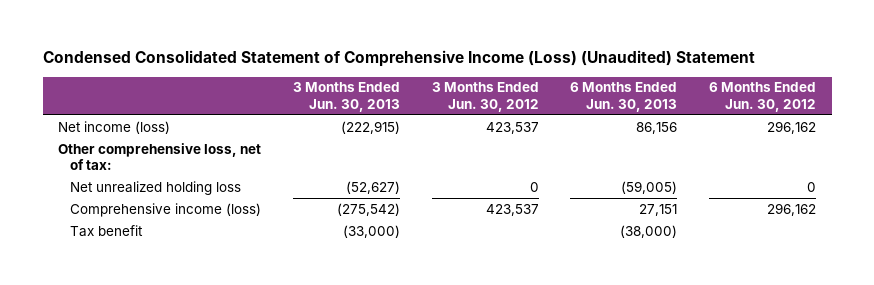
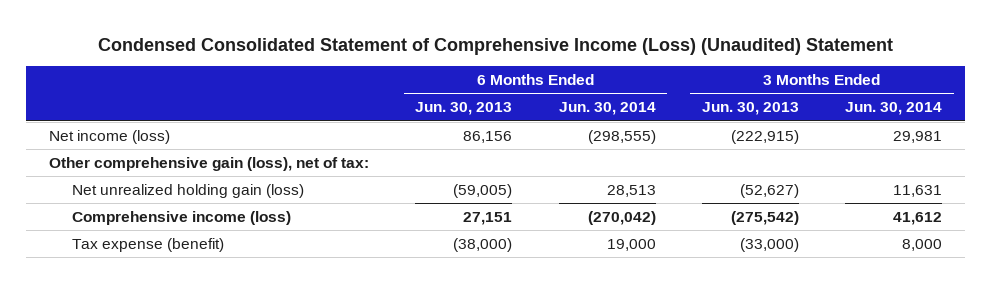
- | 3 Months Ended Jun. 30, 2013 | 3 Months Ended Jun. 30, 2012 | 6 Months Ended Jun. 30, 2013 | 6 Months Ended Jun. 30, 2012
+ | 6 Months Ended Jun. 30, 2013 | 6 Months Ended Jun. 30, 2014 | 3 Months Ended Jun. 30, 2013 | 3 Months Ended Jun. 30, 2014
- Other comprehensive loss, net of tax:
- Net unrealized holding loss | (52,627) | 0 | (59,005) | 0
+ Other comprehensive gain (loss), net of tax:
+ Net unrealized holding gain (loss) | (59,005) | 28,513 | (52,627) | 11,631
- Tax benefit | (33,000) | | (38,000) |
+ Tax expense (benefit) | (38,000) | 19,000 | (33,000) | 8,000

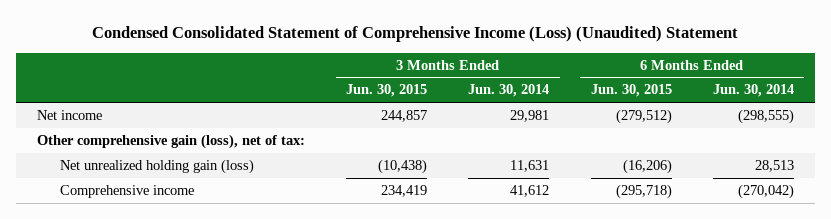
- | 6 Months Ended Jun. 30, 2013 | 6 Months Ended Jun. 30, 2014 | 3 Months Ended Jun. 30, 2013 | 3 Months Ended Jun. 30, 2014
+ | 3 Months Ended Jun. 30, 2015 | 3 Months Ended Jun. 30, 2014 | 6 Months Ended Jun. 30, 2015 | 6 Months Ended Jun. 30, 2014
- Net income (loss) | 86,156 | (298,555) | (222,915) | 29,981
+ Net income | 244,857 | 29,981 | (279,512) | (298,555)
- Comprehensive income (loss) | 27,151 | (270,042) | (275,542) | 41,612
- Tax expense (benefit) | (38,000) | 19,000 | (33,000) | 8,000
+ Comprehensive income | 234,419 | 41,612 | (295,718) | (270,042)

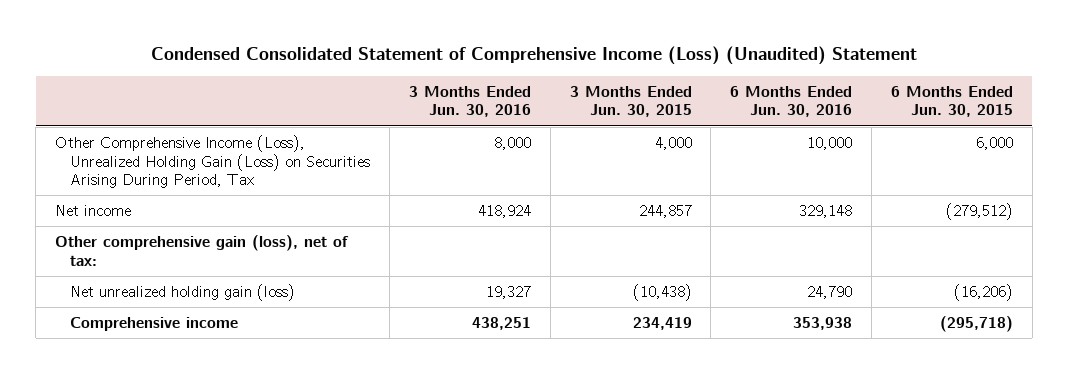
- | 3 Months Ended Jun. 30, 2015 | 3 Months Ended Jun. 30, 2014 | 6 Months Ended Jun. 30, 2015 | 6 Months Ended Jun. 30, 2014
+ | 3 Months Ended Jun. 30, 2016 | 3 Months Ended Jun. 30, 2015 | 6 Months Ended Jun. 30, 2016 | 6 Months Ended Jun. 30, 2015
+ Other Comprehensive Income (Loss), Unrealized Holding Gain (Loss) on Securities Arising During Period, Tax | 8,000 | 4,000 | 10,000 | 6,000

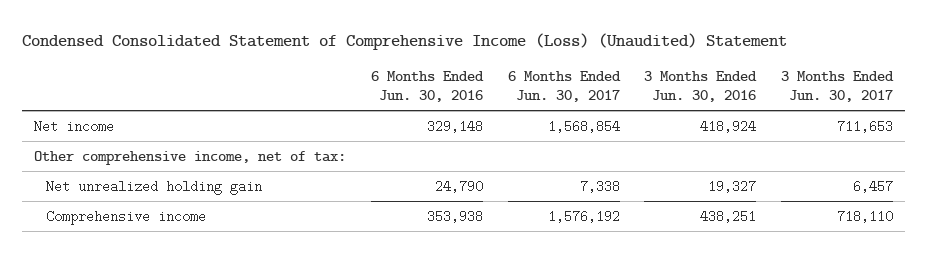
- | 3 Months Ended Jun. 30, 2016 | 3 Months Ended Jun. 30, 2015 | 6 Months Ended Jun. 30, 2016 | 6 Months Ended Jun. 30, 2015
+ | 6 Months Ended Jun. 30, 2016 | 6 Months Ended Jun. 30, 2017 | 3 Months Ended Jun. 30, 2016 | 3 Months Ended Jun. 30, 2017
- Other Comprehensive Income (Loss), Unrealized Holding Gain (Loss) on Securities Arising During Period, Tax | 8,000 | 4,000 | 10,000 | 6,000
- Other comprehensive gain (loss), net of tax:
- Net unrealized holding gain (loss) | 19,327 | (10,438) | 24,790 | (16,206)
+ Other comprehensive income, net of tax:
+ Net unrealized holding gain | 24,790 | 7,338 | 19,327 | 6,457

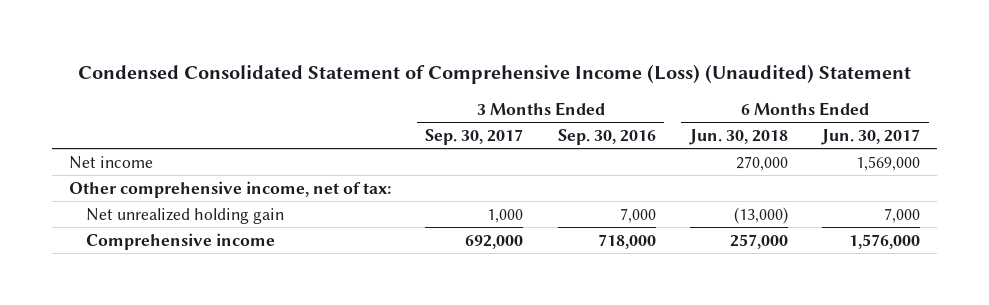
- | 6 Months Ended Jun. 30, 2016 | 6 Months Ended Jun. 30, 2017 | 3 Months Ended Jun. 30, 2016 | 3 Months Ended Jun. 30, 2017
+ | 3 Months Ended Sep. 30, 2017 | 3 Months Ended Sep. 30, 2016 | 6 Months Ended Jun. 30, 2018 | 6 Months Ended Jun. 30, 2017
- Net income | 329,148 | 1,568,854 | 418,924 | 711,653
+ Net income | | | 270,000 | 1,569,000
- Net unrealized holding gain | 24,790 | 7,338 | 19,327 | 6,457
- Comprehensive income | 353,938 | 1,576,192 | 438,251 | 718,110
+ Net unrealized holding gain | 1,000 | 7,000 | (13,000) | 7,000
+ Comprehensive income | 692,000 | 718,000 | 257,000 | 1,576,000

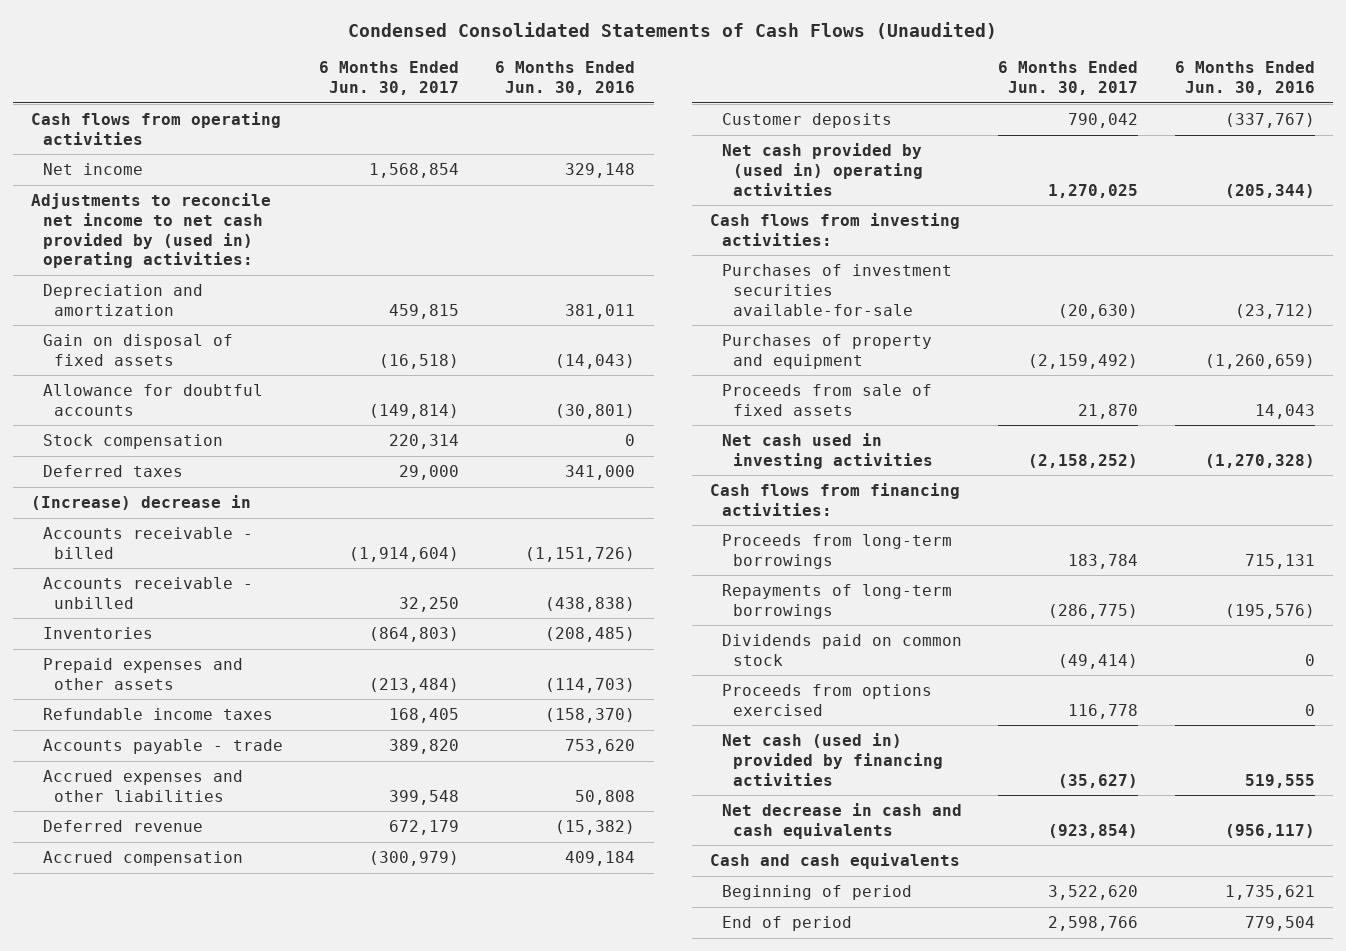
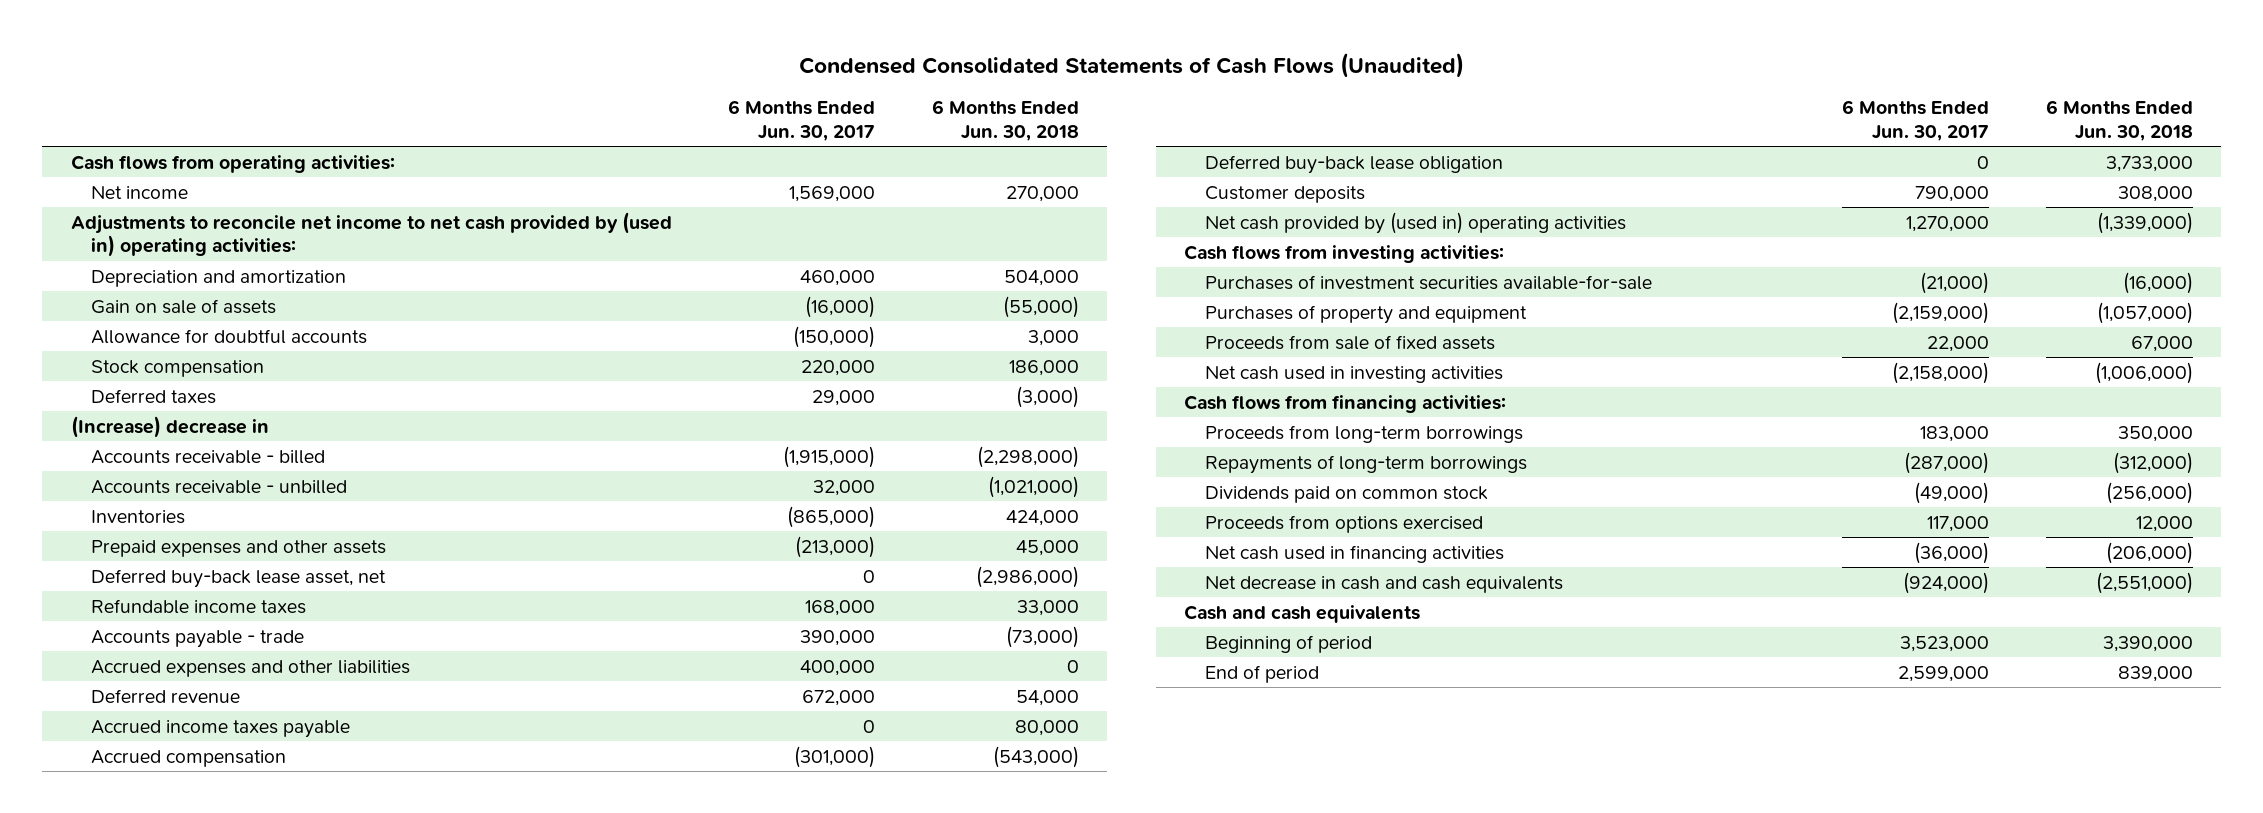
- | 6 Months Ended Jun. 30, 2017 | 6 Months Ended Jun. 30, 2016
+ | 6 Months Ended Jun. 30, 2017 | 6 Months Ended Jun. 30, 2018
- Cash flows from operating activities
- Net income | 1,568,854 | 329,148
+ Cash flows from operating activities:
+ Net income | 1,569,000 | 270,000
- Depreciation and amortization | 459,815 | 381,011
- Gain on disposal of fixed assets | (16,518) | (14,043)
- Allowance for doubtful accounts | (149,814) | (30,801)
- Stock compensation | 220,314 | 0
+ Depreciation and amortization | 460,000 | 504,000
+ Gain on sale of assets | (16,000) | (55,000)
+ Allowance for doubtful accounts | (150,000) | 3,000
+ Stock compensation | 220,000 | 186,000
- Accounts receivable - billed | (1,914,604) | (1,151,726)
- Accounts receivable - unbilled | 32,250 | (438,838)
- Inventories | (864,803) | (208,485)
- Prepaid expenses and other assets | (213,484) | (114,703)
- Refundable income taxes | 168,405 | (158,370)
- Accounts payable - trade | 389,820 | 753,620
- Accrued expenses and other liabilities | 399,548 | 50,808
- Deferred revenue | 672,179 | (15,382)
- Accrued compensation | (300,979) | 409,184
- Customer deposits | 790,042 | (337,767)
- Net cash provided by (used in) operating activities | 1,270,025 | (205,344)
+ Accounts receivable - billed | (1,915,000) | (2,298,000)
+ Accounts receivable - unbilled | 32,000 | (1,021,000)
+ Inventories | (865,000) | 424,000
+ Prepaid expenses and other assets | (213,000) | 45,000
+ Deferred buy-back lease asset, net | 0 | (2,986,000)
+ Refundable income taxes | 168,000 | 33,000
+ Accounts payable - trade | 390,000 | (73,000)
+ Accrued expenses and other liabilities | 400,000 | 0
+ Deferred revenue | 672,000 | 54,000
+ Accrued income taxes payable | 0 | 80,000
+ Accrued compensation | (301,000) | (543,000)
+ Deferred buy-back lease obligation | 0 | 3,733,000
+ Customer deposits | 790,000 | 308,000
+ Net cash provided by (used in) operating activities | 1,270,000 | (1,339,000)
- Purchases of investment securities available-for-sale | (20,630) | (23,712)
- Purchases of property and equipment | (2,159,492) | (1,260,659)
- Proceeds from sale of fixed assets | 21,870 | 14,043
- Net cash used in investing activities | (2,158,252) | (1,270,328)
+ Purchases of investment securities available-for-sale | (21,000) | (16,000)
+ Purchases of property and equipment | (2,159,000) | (1,057,000)
+ Proceeds from sale of fixed assets | 22,000 | 67,000
+ Net cash used in investing activities | (2,158,000) | (1,006,000)
- Proceeds from long-term borrowings | 183,784 | 715,131
- Repayments of long-term borrowings | (286,775) | (195,576)
- Dividends paid on common stock | (49,414) | 0
- Proceeds from options exercised | 116,778 | 0
- Net cash (used in) provided by financing activities | (35,627) | 519,555
- Net decrease in cash and cash equivalents | (923,854) | (956,117)
+ Proceeds from long-term borrowings | 183,000 | 350,000
+ Repayments of long-term borrowings | (287,000) | (312,000)
+ Dividends paid on common stock | (49,000) | (256,000)
+ Proceeds from options exercised | 117,000 | 12,000
+ Net cash used in financing activities | (36,000) | (206,000)
+ Net decrease in cash and cash equivalents | (924,000) | (2,551,000)
- Beginning of period | 3,522,620 | 1,735,621
- End of period | 2,598,766 | 779,504
+ Beginning of period | 3,523,000 | 3,390,000
+ End of period | 2,599,000 | 839,000

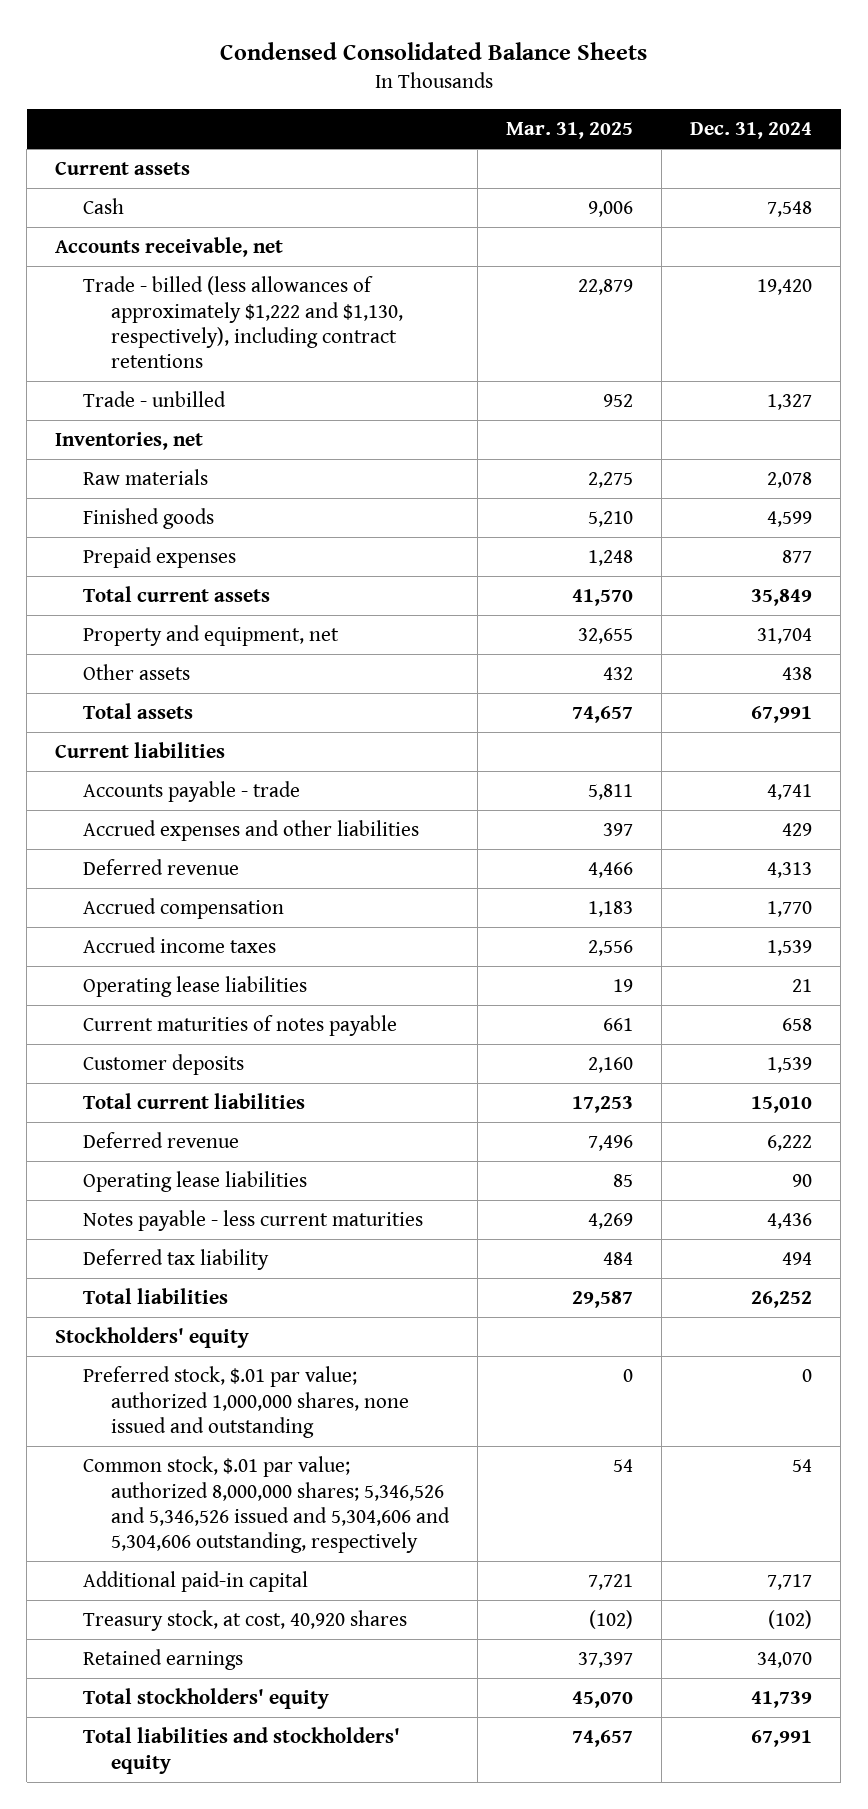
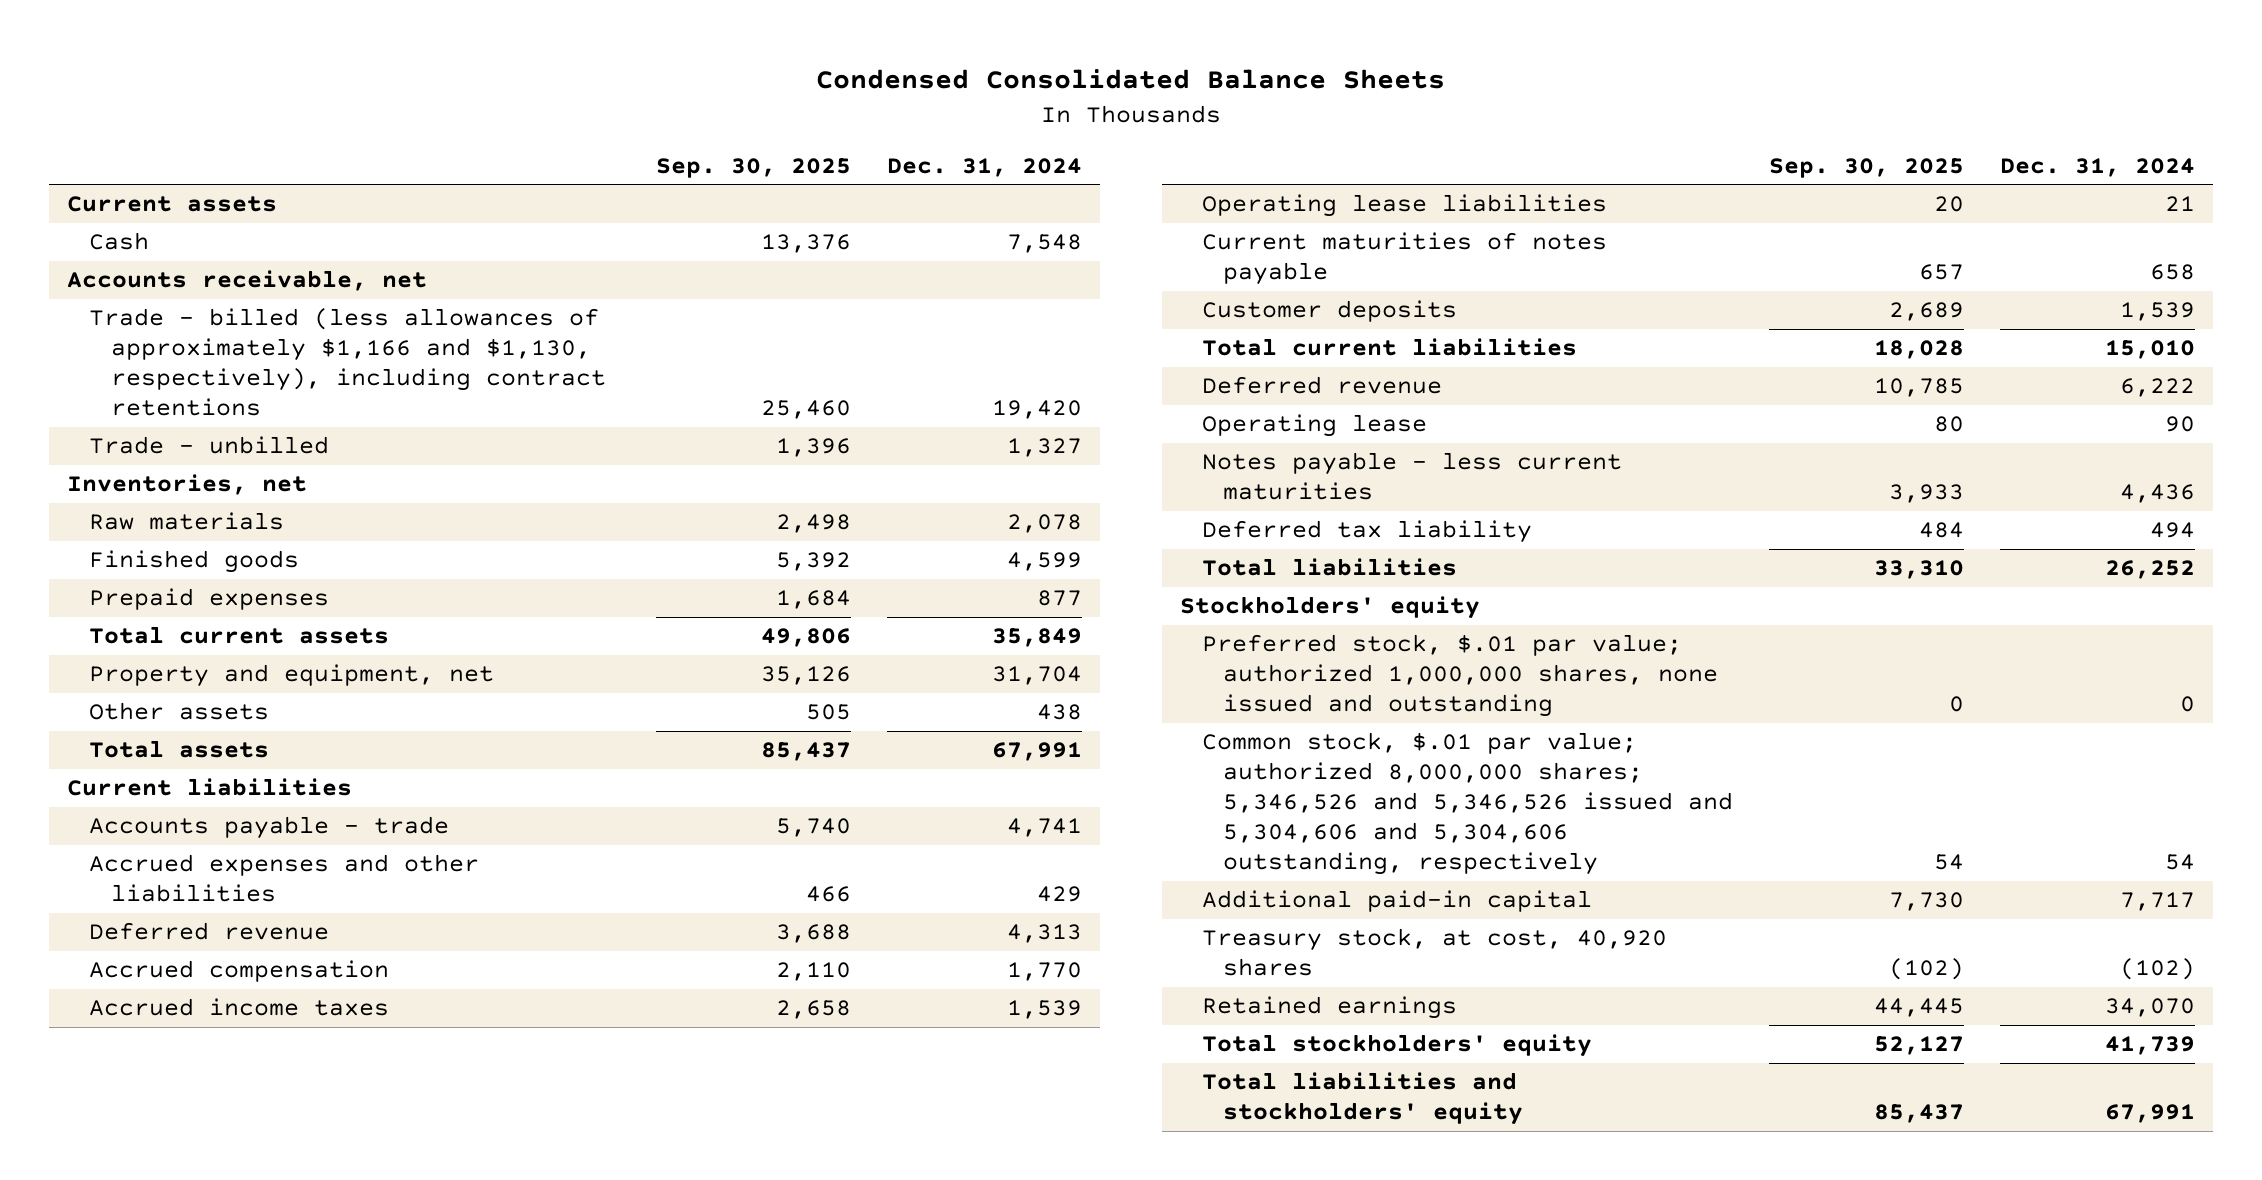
- | Mar. 31, 2025 | Dec. 31, 2024
+ | Sep. 30, 2025 | Dec. 31, 2024
- Trade - billed (less allowances of approximately $1,222 and $1,130, respectively), including contract retentions | 22,879 | 19,420
+ Trade - billed (less allowances of approximately $1,166 and $1,130, respectively), including contract retentions | 25,460 | 19,420
- Operating lease liabilities | 85 | 90
+ Operating lease | 80 | 90

